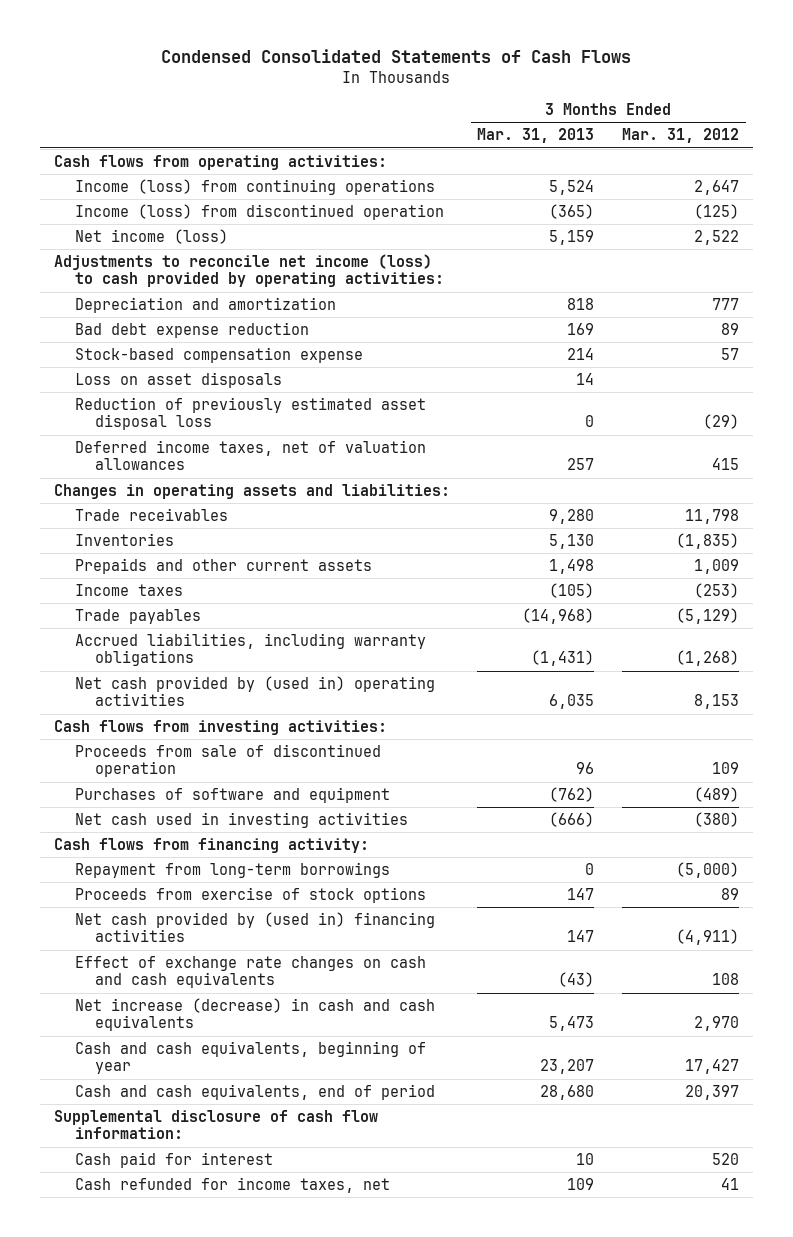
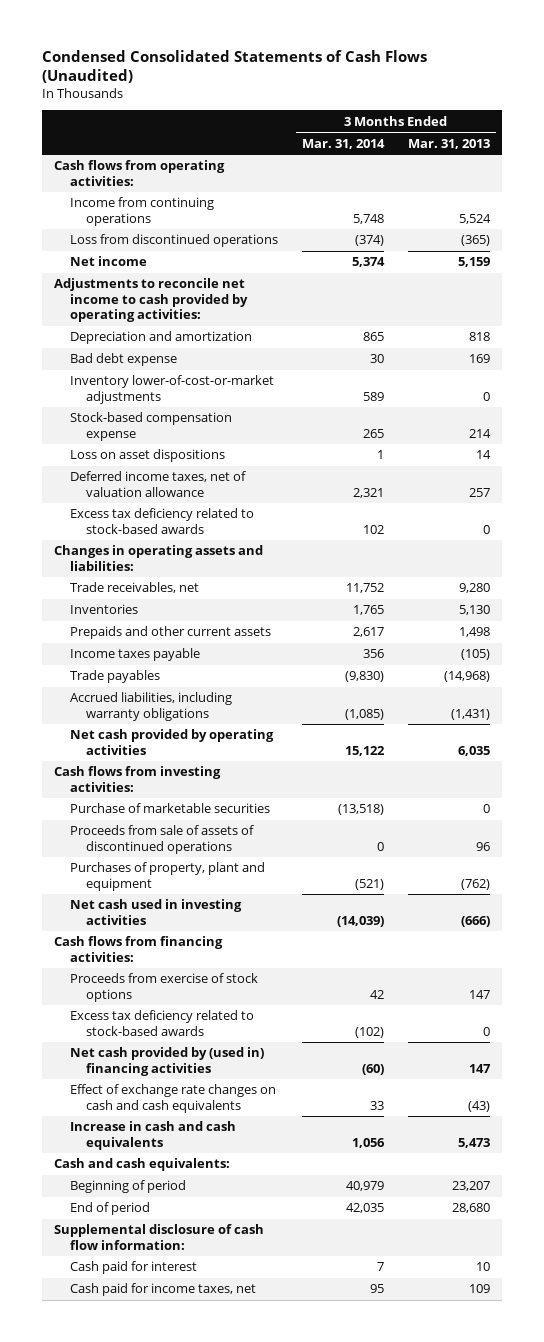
- Condensed Consolidated Statements of Cash Flows
+ Condensed Consolidated Statements of Cash Flows (Unaudited)
- | 3 Months Ended Mar. 31, 2013 | 3 Months Ended Mar. 31, 2012
+ | 3 Months Ended Mar. 31, 2014 | 3 Months Ended Mar. 31, 2013
- Income (loss) from continuing operations | 5,524 | 2,647
- Income (loss) from discontinued operation | (365) | (125)
- Net income (loss) | 5,159 | 2,522
- Adjustments to reconcile net income (loss) to cash provided by operating activities:
+ Income from continuing operations | 5,748 | 5,524
+ Loss from discontinued operations | (374) | (365)
+ Net income | 5,374 | 5,159
+ Adjustments to reconcile net income to cash provided by operating activities:
- Bad debt expense reduction | 169 | 89
+ Bad debt expense | 30 | 169
+ Inventory lower-of-cost-or-market adjustments | 589 | 0
- Loss on asset disposals | 14 |
- Reduction of previously estimated asset disposal loss | 0 | (29)
- Deferred income taxes, net of valuation allowances | 257 | 415
+ Loss on asset dispositions | 1 | 14
+ Deferred income taxes, net of valuation allowance | 2,321 | 257
+ Excess tax deficiency related to stock-based awards | 102 | 0
- Trade receivables | 9,280 | 11,798
+ Trade receivables, net | 11,752 | 9,280
- Income taxes | (105) | (253)
+ Income taxes payable | 356 | (105)
- Net cash provided by (used in) operating activities | 6,035 | 8,153
+ Net cash provided by operating activities | 15,122 | 6,035
- Proceeds from sale of discontinued operation | 96 | 109
- Purchases of software and equipment | (762) | (489)
+ Purchase of marketable securities | (13,518) | 0
+ Proceeds from sale of assets of discontinued operations | 0 | 96
+ Purchases of property, plant and equipment | (521) | (762)
- Cash flows from financing activity:
- Repayment from long-term borrowings | 0 | (5,000)
+ Cash flows from financing activities:
+ Excess tax deficiency related to stock-based awards | (102) | 0
- Net increase (decrease) in cash and cash equivalents | 5,473 | 2,970
- Cash and cash equivalents, beginning of year | 23,207 | 17,427
- Cash and cash equivalents, end of period | 28,680 | 20,397
+ Increase in cash and cash equivalents | 1,056 | 5,473
+ Cash and cash equivalents:
+ Beginning of period | 40,979 | 23,207
+ End of period | 42,035 | 28,680
- Cash refunded for income taxes, net | 109 | 41
+ Cash paid for income taxes, net | 95 | 109

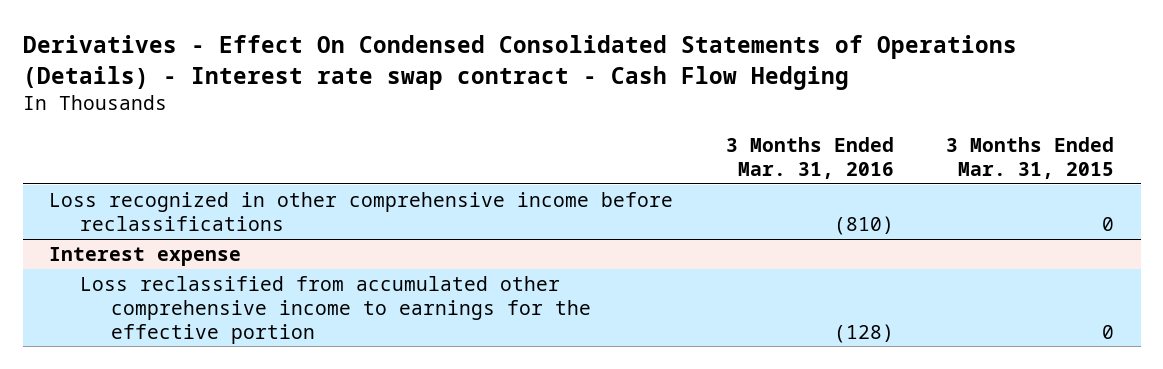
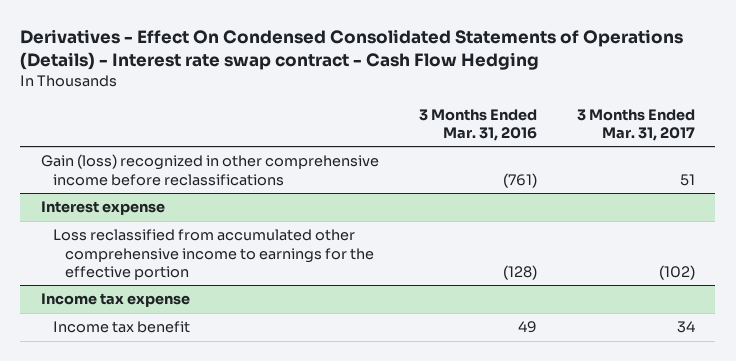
- | 3 Months Ended Mar. 31, 2016 | 3 Months Ended Mar. 31, 2015
+ | 3 Months Ended Mar. 31, 2016 | 3 Months Ended Mar. 31, 2017
- Loss recognized in other comprehensive income before reclassifications | (810) | 0
+ Gain (loss) recognized in other comprehensive income before reclassifications | (761) | 51
+ Income tax expense
+ Income tax benefit | 49 | 34

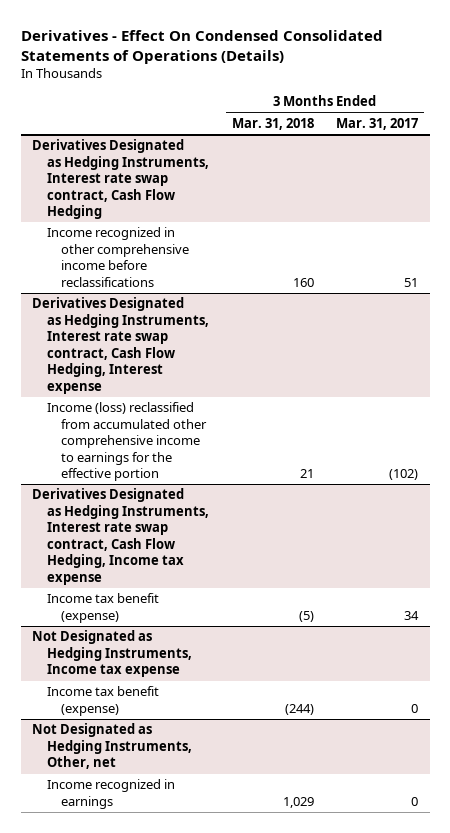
- Derivatives - Effect On Condensed Consolidated Statements of Operations (Details) - Interest rate swap contract - Cash Flow Hedging
+ Derivatives - Effect On Condensed Consolidated Statements of Operations (Details)
- | 3 Months Ended Mar. 31, 2016 | 3 Months Ended Mar. 31, 2017
+ | 3 Months Ended Mar. 31, 2018 | 3 Months Ended Mar. 31, 2017
- Gain (loss) recognized in other comprehensive income before reclassifications | (761) | 51
- Interest expense
- Loss reclassified from accumulated other comprehensive income to earnings for the effective portion | (128) | (102)
- Income tax expense
- Income tax benefit | 49 | 34
+ Derivatives Designated as Hedging Instruments, Interest rate swap contract, Cash Flow Hedging
+ Income recognized in other comprehensive income before reclassifications | 160 | 51
+ Derivatives Designated as Hedging Instruments, Interest rate swap contract, Cash Flow Hedging, Interest expense
+ Income (loss) reclassified from accumulated other comprehensive income to earnings for the effective portion | 21 | (102)
+ Derivatives Designated as Hedging Instruments, Interest rate swap contract, Cash Flow Hedging, Income tax expense
+ Income tax benefit (expense) | (5) | 34
+ Not Designated as Hedging Instruments, Income tax expense
+ Income tax benefit (expense) | (244) | 0
+ Not Designated as Hedging Instruments, Other, net
+ Income recognized in earnings | 1,029 | 0

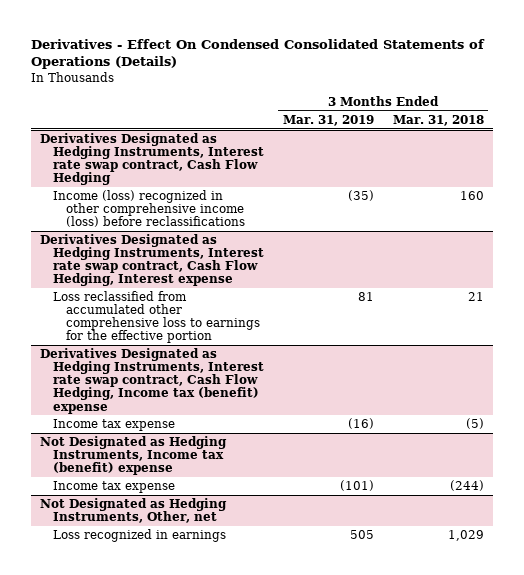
- | 3 Months Ended Mar. 31, 2018 | 3 Months Ended Mar. 31, 2017
+ | 3 Months Ended Mar. 31, 2019 | 3 Months Ended Mar. 31, 2018
@ Derivatives Designated as Hedging Instruments, Interest rate swap contract, Cash Flow Hedging
- Income recognized in other comprehensive income before reclassifications | 160 | 51
+ Income (loss) recognized in other comprehensive income (loss) before reclassifications | (35) | 160
@ Derivatives Designated as Hedging Instruments, Interest rate swap contract, Cash Flow Hedging, Interest expense
- Income (loss) reclassified from accumulated other comprehensive income to earnings for the effective portion | 21 | (102)
- Derivatives Designated as Hedging Instruments, Interest rate swap contract, Cash Flow Hedging, Income tax expense
- Income tax benefit (expense) | (5) | 34
- Not Designated as Hedging Instruments, Income tax expense
- Income tax benefit (expense) | (244) | 0
@ Derivatives Designated as Hedging Instruments, Interest rate swap contract, Cash Flow Hedging, Interest expense
+ Loss reclassified from accumulated other comprehensive loss to earnings for the effective portion | 81 | 21
+ Derivatives Designated as Hedging Instruments, Interest rate swap contract, Cash Flow Hedging, Income tax (benefit) expense
+ Income tax expense | (16) | (5)
+ Not Designated as Hedging Instruments, Income tax (benefit) expense
+ Income tax expense | (101) | (244)
@ Not Designated as Hedging Instruments, Other, net
- Income recognized in earnings | 1,029 | 0
+ Loss recognized in earnings | 505 | 1,029

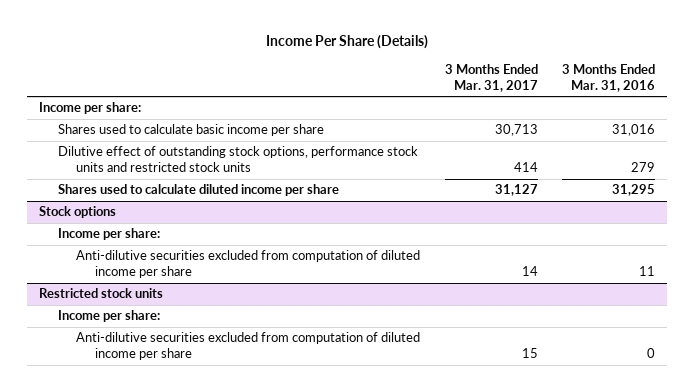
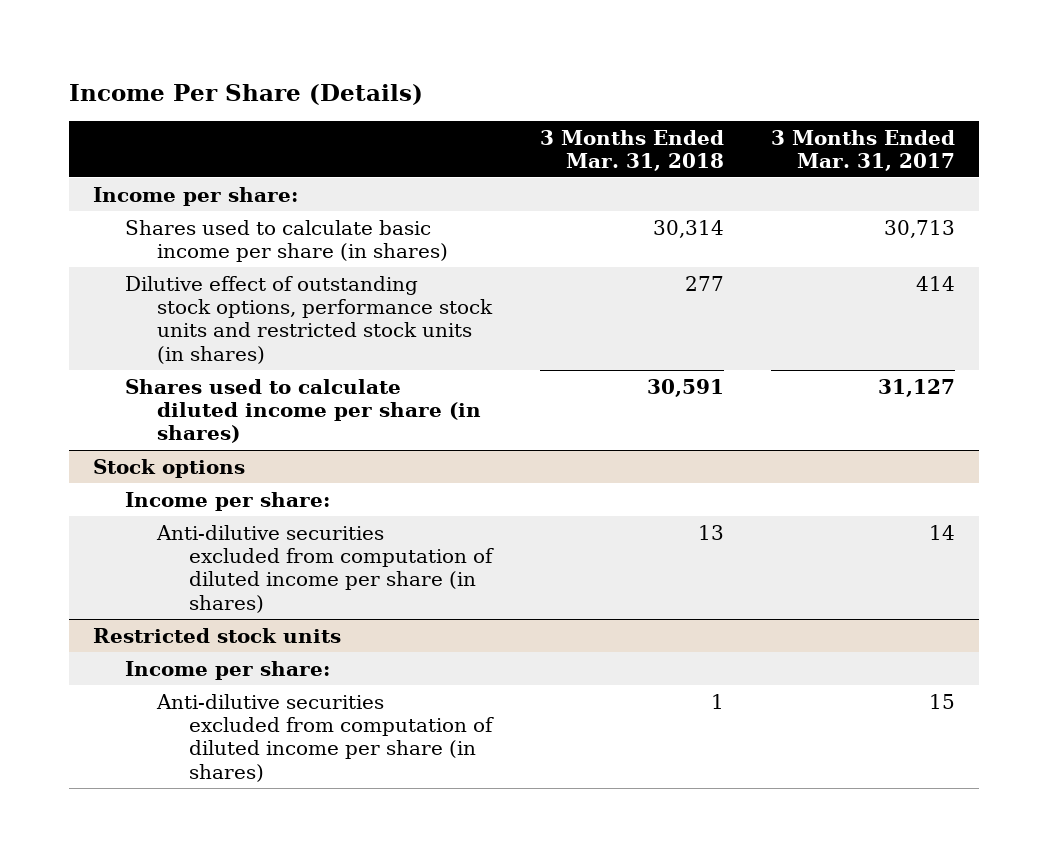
- | 3 Months Ended Mar. 31, 2017 | 3 Months Ended Mar. 31, 2016
+ | 3 Months Ended Mar. 31, 2018 | 3 Months Ended Mar. 31, 2017
- Shares used to calculate basic income per share | 30,713 | 31,016
- Dilutive effect of outstanding stock options, performance stock units and restricted stock units | 414 | 279
- Shares used to calculate diluted income per share | 31,127 | 31,295
+ Shares used to calculate basic income per share (in shares) | 30,314 | 30,713
+ Dilutive effect of outstanding stock options, performance stock units and restricted stock units (in shares) | 277 | 414
+ Shares used to calculate diluted income per share (in shares) | 30,591 | 31,127
@ Stock options
- Anti-dilutive securities excluded from computation of diluted income per share | 14 | 11
+ Anti-dilutive securities excluded from computation of diluted income per share (in shares) | 13 | 14
@ Restricted stock units
- Anti-dilutive securities excluded from computation of diluted income per share | 15 | 0
+ Anti-dilutive securities excluded from computation of diluted income per share (in shares) | 1 | 15

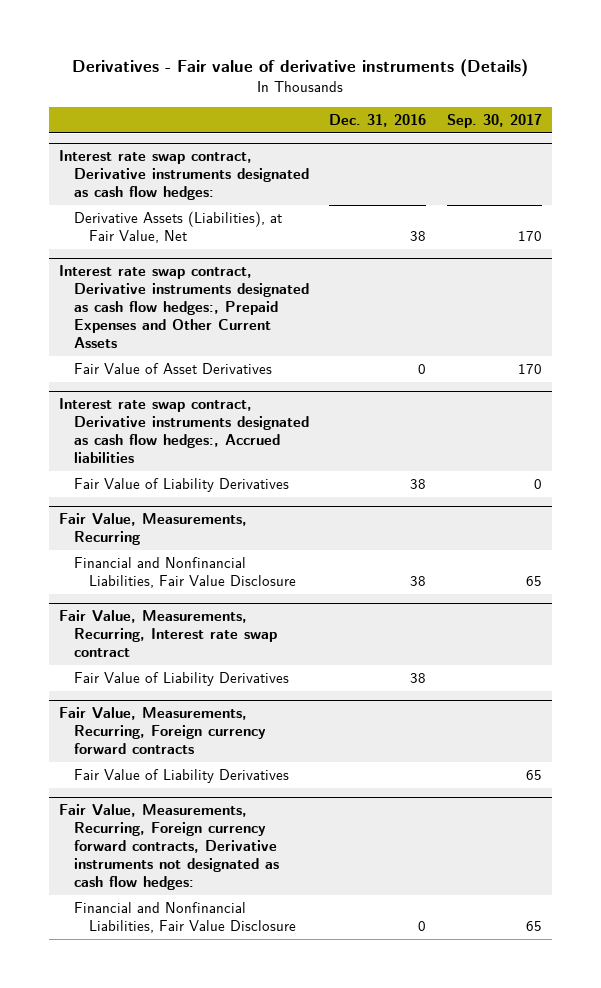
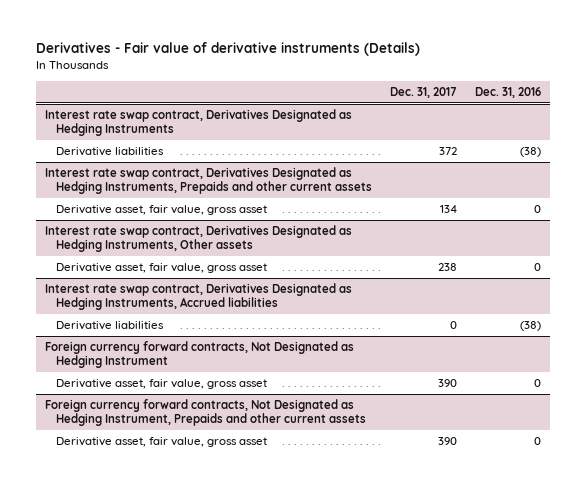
- | Dec. 31, 2016 | Sep. 30, 2017
+ | Dec. 31, 2017 | Dec. 31, 2016
- Interest rate swap contract, Derivative instruments designated as cash flow hedges:
- Derivative Assets (Liabilities), at Fair Value, Net | 38 | 170
- Interest rate swap contract, Derivative instruments designated as cash flow hedges:, Prepaid Expenses and Other Current Assets
- Fair Value of Asset Derivatives | 0 | 170
- Interest rate swap contract, Derivative instruments designated as cash flow hedges:, Accrued liabilities
- Fair Value of Liability Derivatives | 38 | 0
- Fair Value, Measurements, Recurring
- Financial and Nonfinancial Liabilities, Fair Value Disclosure | 38 | 65
- Fair Value, Measurements, Recurring, Interest rate swap contract
- Fair Value of Liability Derivatives | 38 |
- Fair Value, Measurements, Recurring, Foreign currency forward contracts
- Fair Value of Liability Derivatives | | 65
- Fair Value, Measurements, Recurring, Foreign currency forward contracts, Derivative instruments not designated as cash flow hedges:
- Financial and Nonfinancial Liabilities, Fair Value Disclosure | 0 | 65
+ Interest rate swap contract, Derivatives Designated as Hedging Instruments
+ Derivative liabilities | 372 | (38)
+ Interest rate swap contract, Derivatives Designated as Hedging Instruments, Prepaids and other current assets
+ Derivative asset, fair value, gross asset | 134 | 0
+ Interest rate swap contract, Derivatives Designated as Hedging Instruments, Other assets
+ Derivative asset, fair value, gross asset | 238 | 0
+ Interest rate swap contract, Derivatives Designated as Hedging Instruments, Accrued liabilities
+ Derivative liabilities | 0 | (38)
+ Foreign currency forward contracts, Not Designated as Hedging Instrument
+ Derivative asset, fair value, gross asset | 390 | 0
+ Foreign currency forward contracts, Not Designated as Hedging Instrument, Prepaids and other current assets
+ Derivative asset, fair value, gross asset | 390 | 0

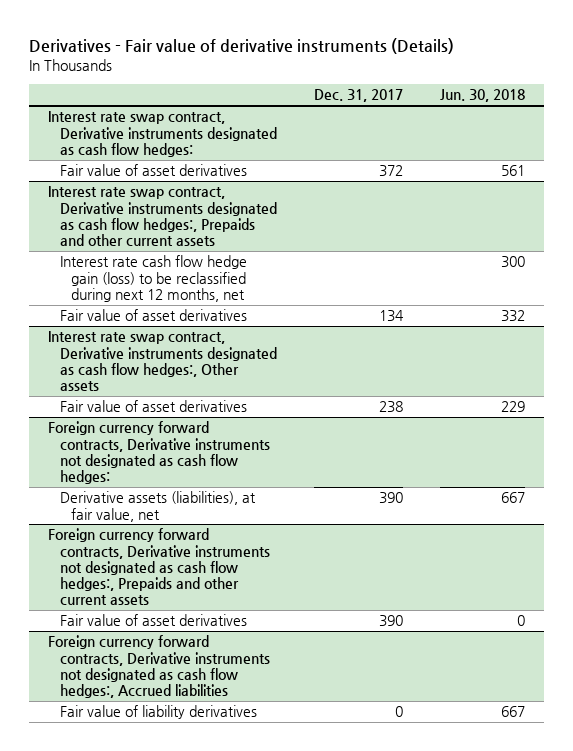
- | Dec. 31, 2017 | Dec. 31, 2016
+ | Dec. 31, 2017 | Jun. 30, 2018
- Interest rate swap contract, Derivatives Designated as Hedging Instruments
- Derivative liabilities | 372 | (38)
- Interest rate swap contract, Derivatives Designated as Hedging Instruments, Prepaids and other current assets
- Derivative asset, fair value, gross asset | 134 | 0
- Interest rate swap contract, Derivatives Designated as Hedging Instruments, Other assets
- Derivative asset, fair value, gross asset | 238 | 0
- Interest rate swap contract, Derivatives Designated as Hedging Instruments, Accrued liabilities
- Derivative liabilities | 0 | (38)
- Foreign currency forward contracts, Not Designated as Hedging Instrument
- Derivative asset, fair value, gross asset | 390 | 0
- Foreign currency forward contracts, Not Designated as Hedging Instrument, Prepaids and other current assets
- Derivative asset, fair value, gross asset | 390 | 0
+ Interest rate swap contract, Derivative instruments designated as cash flow hedges:
+ Fair value of asset derivatives | 372 | 561
+ Interest rate swap contract, Derivative instruments designated as cash flow hedges:, Prepaids and other current assets
+ Interest rate cash flow hedge gain (loss) to be reclassified during next 12 months, net | | 300
+ Fair value of asset derivatives | 134 | 332
+ Interest rate swap contract, Derivative instruments designated as cash flow hedges:, Other assets
+ Fair value of asset derivatives | 238 | 229
+ Foreign currency forward contracts, Derivative instruments not designated as cash flow hedges:
+ Derivative assets (liabilities), at fair value, net | 390 | 667
+ Foreign currency forward contracts, Derivative instruments not designated as cash flow hedges:, Prepaids and other current assets
+ Fair value of asset derivatives | 390 | 0
+ Foreign currency forward contracts, Derivative instruments not designated as cash flow hedges:, Accrued liabilities
+ Fair value of liability derivatives | 0 | 667

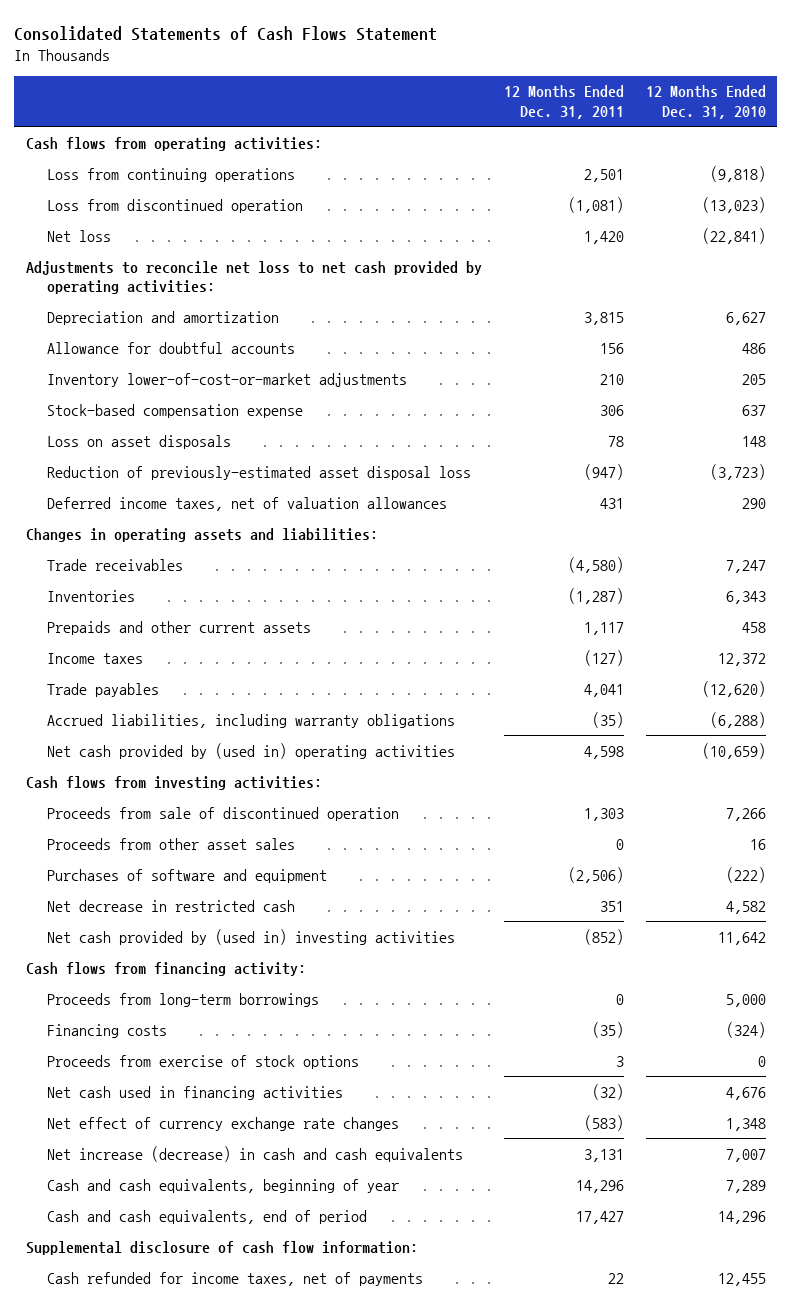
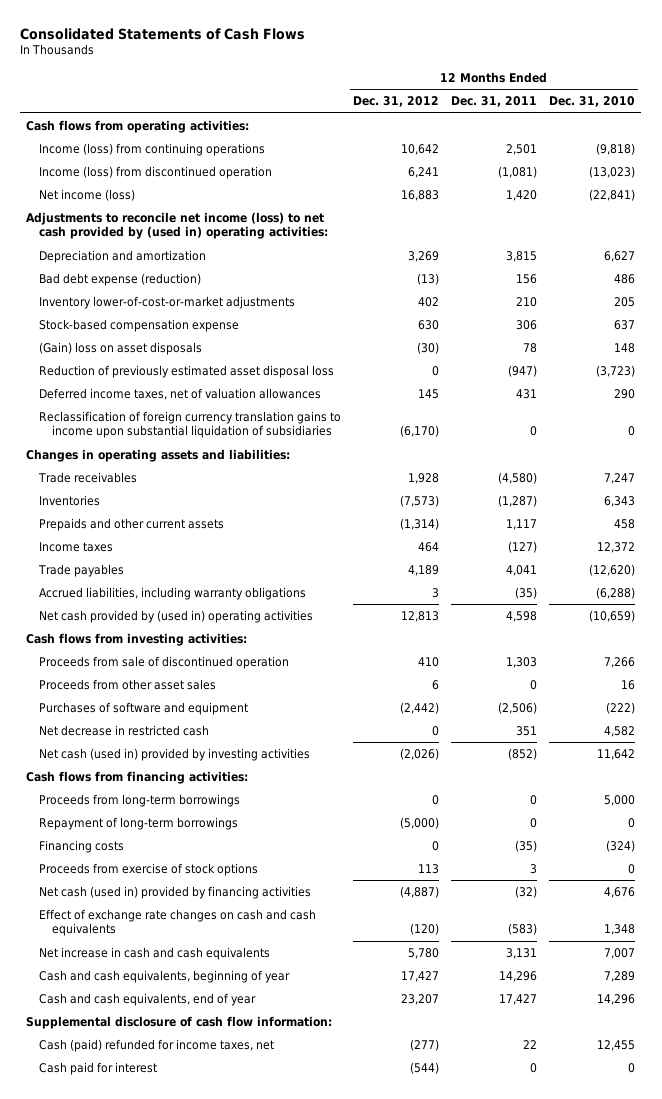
- Consolidated Statements of Cash Flows Statement
+ Consolidated Statements of Cash Flows
- | 12 Months Ended Dec. 31, 2011 | 12 Months Ended Dec. 31, 2010
+ | 12 Months Ended Dec. 31, 2012 | 12 Months Ended Dec. 31, 2011 | 12 Months Ended Dec. 31, 2010
- Loss from continuing operations | 2,501 | (9,818)
- Loss from discontinued operation | (1,081) | (13,023)
- Net loss | 1,420 | (22,841)
- Adjustments to reconcile net loss to net cash provided by operating activities:
+ Income (loss) from continuing operations | 10,642 | 2,501 | (9,818)
+ Income (loss) from discontinued operation | 6,241 | (1,081) | (13,023)
+ Net income (loss) | 16,883 | 1,420 | (22,841)
+ Adjustments to reconcile net income (loss) to net cash provided by (used in) operating activities:
- Allowance for doubtful accounts | 156 | 486
+ Bad debt expense (reduction) | (13) | 156 | 486
- Loss on asset disposals | 78 | 148
- Reduction of previously-estimated asset disposal loss | (947) | (3,723)
+ (Gain) loss on asset disposals | (30) | 78 | 148
+ Reduction of previously estimated asset disposal loss | 0 | (947) | (3,723)
+ Reclassification of foreign currency translation gains to income upon substantial liquidation of subsidiaries | (6,170) | 0 | 0
- Net cash provided by (used in) investing activities | (852) | 11,642
- Cash flows from financing activity:
+ Net cash (used in) provided by investing activities | (2,026) | (852) | 11,642
+ Cash flows from financing activities:
+ Repayment of long-term borrowings | (5,000) | 0 | 0
- Net cash used in financing activities | (32) | 4,676
- Net effect of currency exchange rate changes | (583) | 1,348
- Net increase (decrease) in cash and cash equivalents | 3,131 | 7,007
+ Net cash (used in) provided by financing activities | (4,887) | (32) | 4,676
+ Effect of exchange rate changes on cash and cash equivalents | (120) | (583) | 1,348
+ Net increase in cash and cash equivalents | 5,780 | 3,131 | 7,007
- Cash and cash equivalents, end of period | 17,427 | 14,296
+ Cash and cash equivalents, end of year | 23,207 | 17,427 | 14,296
- Cash refunded for income taxes, net of payments | 22 | 12,455
+ Cash (paid) refunded for income taxes, net | (277) | 22 | 12,455
+ Cash paid for interest | (544) | 0 | 0

